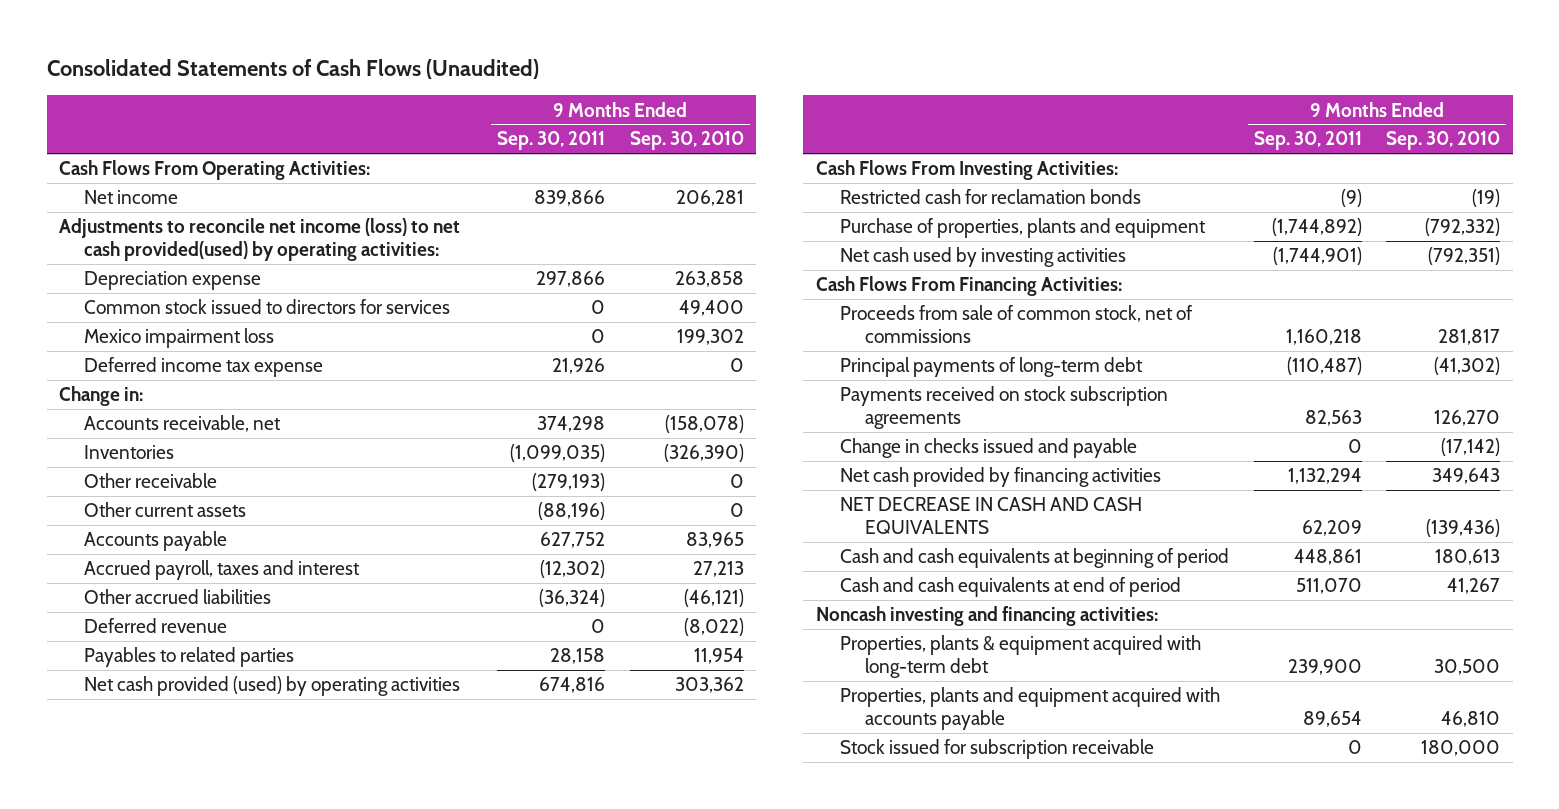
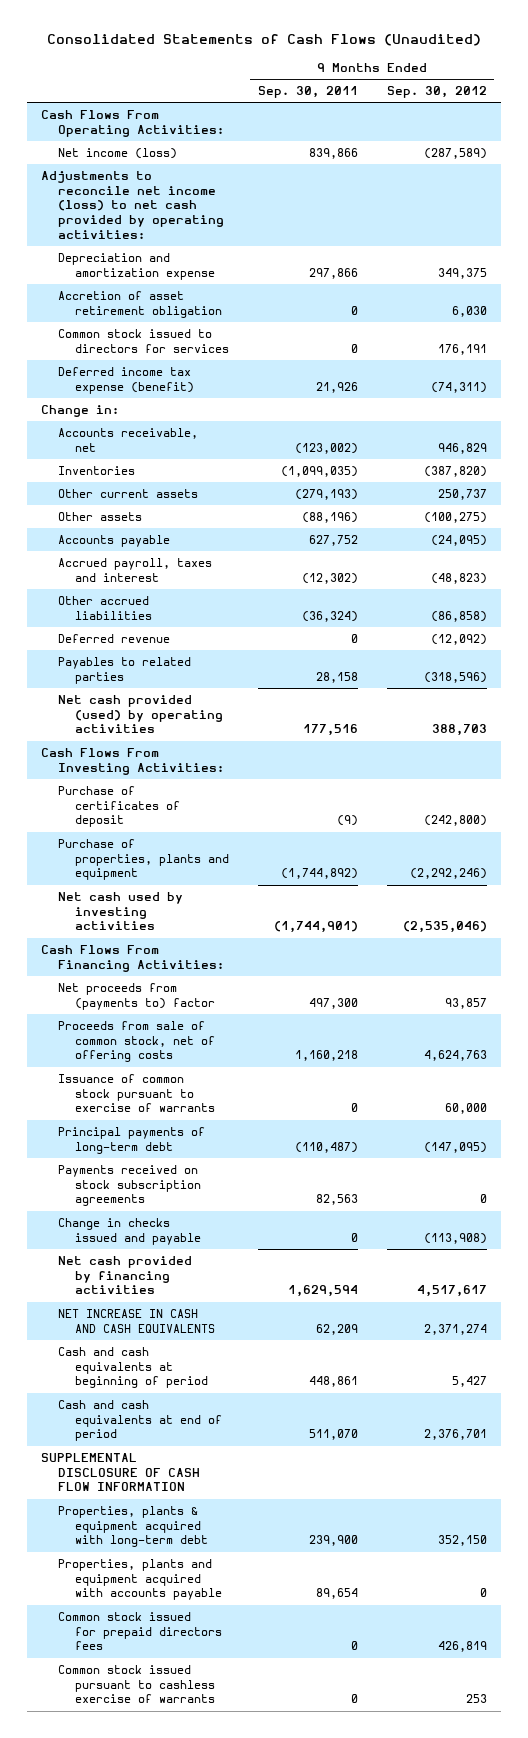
- | 9 Months Ended Sep. 30, 2011 | 9 Months Ended Sep. 30, 2010
+ | 9 Months Ended Sep. 30, 2011 | 9 Months Ended Sep. 30, 2012
- Net income | 839,866 | 206,281
- Adjustments to reconcile net income (loss) to net cash provided(used) by operating activities:
- Depreciation expense | 297,866 | 263,858
+ Net income (loss) | 839,866 | (287,589)
+ Adjustments to reconcile net income (loss) to net cash provided by operating activities:
+ Depreciation and amortization expense | 297,866 | 349,375
+ Accretion of asset retirement obligation | 0 | 6,030
- Mexico impairment loss | 0 | 199,302
- Deferred income tax expense | 21,926 | 0
+ Deferred income tax expense (benefit) | 21,926 | (74,311)
- Accounts receivable, net | 374,298 | (158,078)
+ Accounts receivable, net | (123,002) | 946,829
- Other receivable | (279,193) | 0
- Other current assets | (88,196) | 0
+ Other current assets | (279,193) | 250,737
+ Other assets | (88,196) | (100,275)
- Net cash provided (used) by operating activities | 674,816 | 303,362
+ Net cash provided (used) by operating activities | 177,516 | 388,703
- Restricted cash for reclamation bonds | (9) | (19)
+ Purchase of certificates of deposit | (9) | (242,800)
- Proceeds from sale of common stock, net of commissions | 1,160,218 | 281,817
+ Net proceeds from (payments to) factor | 497,300 | 93,857
+ Proceeds from sale of common stock, net of offering costs | 1,160,218 | 4,624,763
+ Issuance of common stock pursuant to exercise of warrants | 0 | 60,000
- Net cash provided by financing activities | 1,132,294 | 349,643
- NET DECREASE IN CASH AND CASH EQUIVALENTS | 62,209 | (139,436)
+ Net cash provided by financing activities | 1,629,594 | 4,517,617
+ NET INCREASE IN CASH AND CASH EQUIVALENTS | 62,209 | 2,371,274
- Noncash investing and financing activities:
+ SUPPLEMENTAL DISCLOSURE OF CASH FLOW INFORMATION
- Stock issued for subscription receivable | 0 | 180,000
+ Common stock issued for prepaid directors fees | 0 | 426,819
+ Common stock issued pursuant to cashless exercise of warrants | 0 | 253

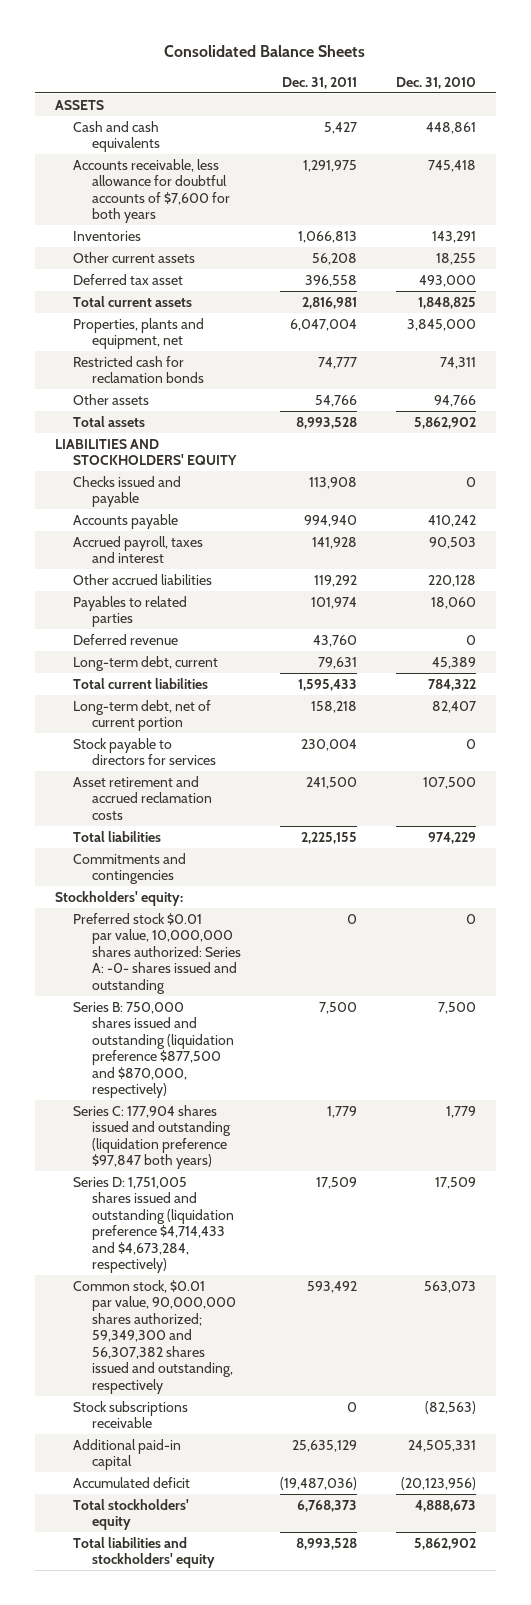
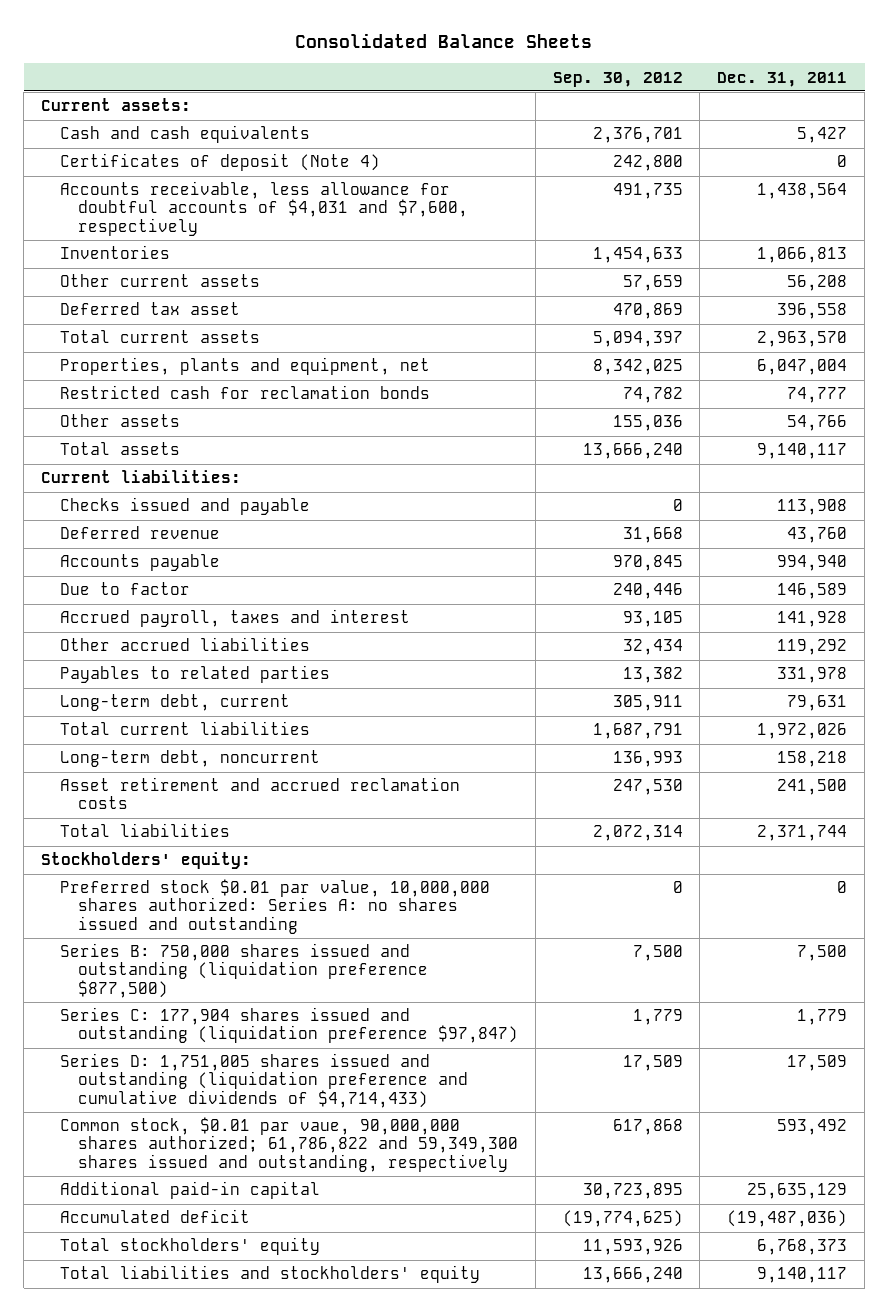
- | Dec. 31, 2011 | Dec. 31, 2010
+ | Sep. 30, 2012 | Dec. 31, 2011
- ASSETS
+ Current assets:
- Accounts receivable, less allowance for doubtful accounts of $7,600 for both years | 1,291,975 | 745,418
+ Certificates of deposit (Note 4) | 242,800 | 0
+ Accounts receivable, less allowance for doubtful accounts of $4,031 and $7,600, respectively | 491,735 | 1,438,564
- Total current assets | 2,816,981 | 1,848,825
+ Total current assets | 5,094,397 | 2,963,570
- Total assets | 8,993,528 | 5,862,902
- LIABILITIES AND STOCKHOLDERS' EQUITY
+ Total assets | 13,666,240 | 9,140,117
+ Current liabilities:
moved up: Deferred revenue | 31,668 | 43,760
+ Due to factor | 240,446 | 146,589
- Payables to related parties | 101,974 | 18,060
+ Payables to related parties | 13,382 | 331,978
- Total current liabilities | 1,595,433 | 784,322
- Long-term debt, net of current portion | 158,218 | 82,407
- Stock payable to directors for services | 230,004 | 0
+ Total current liabilities | 1,687,791 | 1,972,026
+ Long-term debt, noncurrent | 136,993 | 158,218
- Total liabilities | 2,225,155 | 974,229
- Commitments and contingencies
+ Total liabilities | 2,072,314 | 2,371,744
- Preferred stock $0.01 par value, 10,000,000 shares authorized: Series A: -0- shares issued and outstanding | 0 | 0
- Series B: 750,000 shares issued and outstanding (liquidation preference $877,500 and $870,000, respectively) | 7,500 | 7,500
- Series C: 177,904 shares issued and outstanding (liquidation preference $97,847 both years) | 1,779 | 1,779
- Series D: 1,751,005 shares issued and outstanding (liquidation preference $4,714,433 and $4,673,284, respectively) | 17,509 | 17,509
- Common stock, $0.01 par value, 90,000,000 shares authorized; 59,349,300 and 56,307,382 shares issued and outstanding, respectively | 593,492 | 563,073
- Stock subscriptions receivable | 0 | (82,563)
+ Preferred stock $0.01 par value, 10,000,000 shares authorized: Series A: no shares issued and outstanding | 0 | 0
+ Series B: 750,000 shares issued and outstanding (liquidation preference $877,500) | 7,500 | 7,500
+ Series C: 177,904 shares issued and outstanding (liquidation preference $97,847) | 1,779 | 1,779
+ Series D: 1,751,005 shares issued and outstanding (liquidation preference and cumulative dividends of $4,714,433) | 17,509 | 17,509
+ Common stock, $0.01 par vaue, 90,000,000 shares authorized; 61,786,822 and 59,349,300 shares issued and outstanding, respectively | 617,868 | 593,492
- Total liabilities and stockholders' equity | 8,993,528 | 5,862,902
+ Total liabilities and stockholders' equity | 13,666,240 | 9,140,117

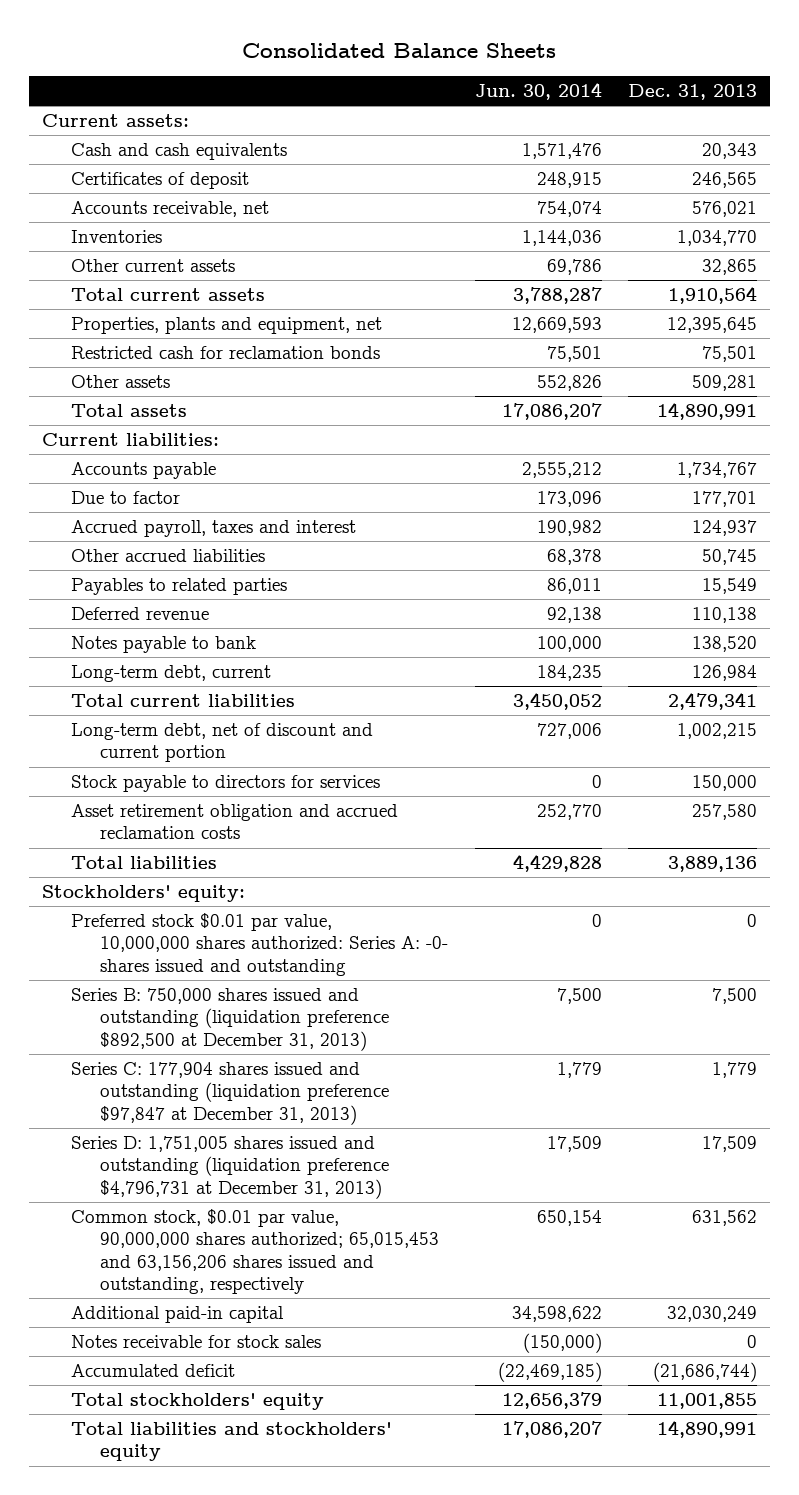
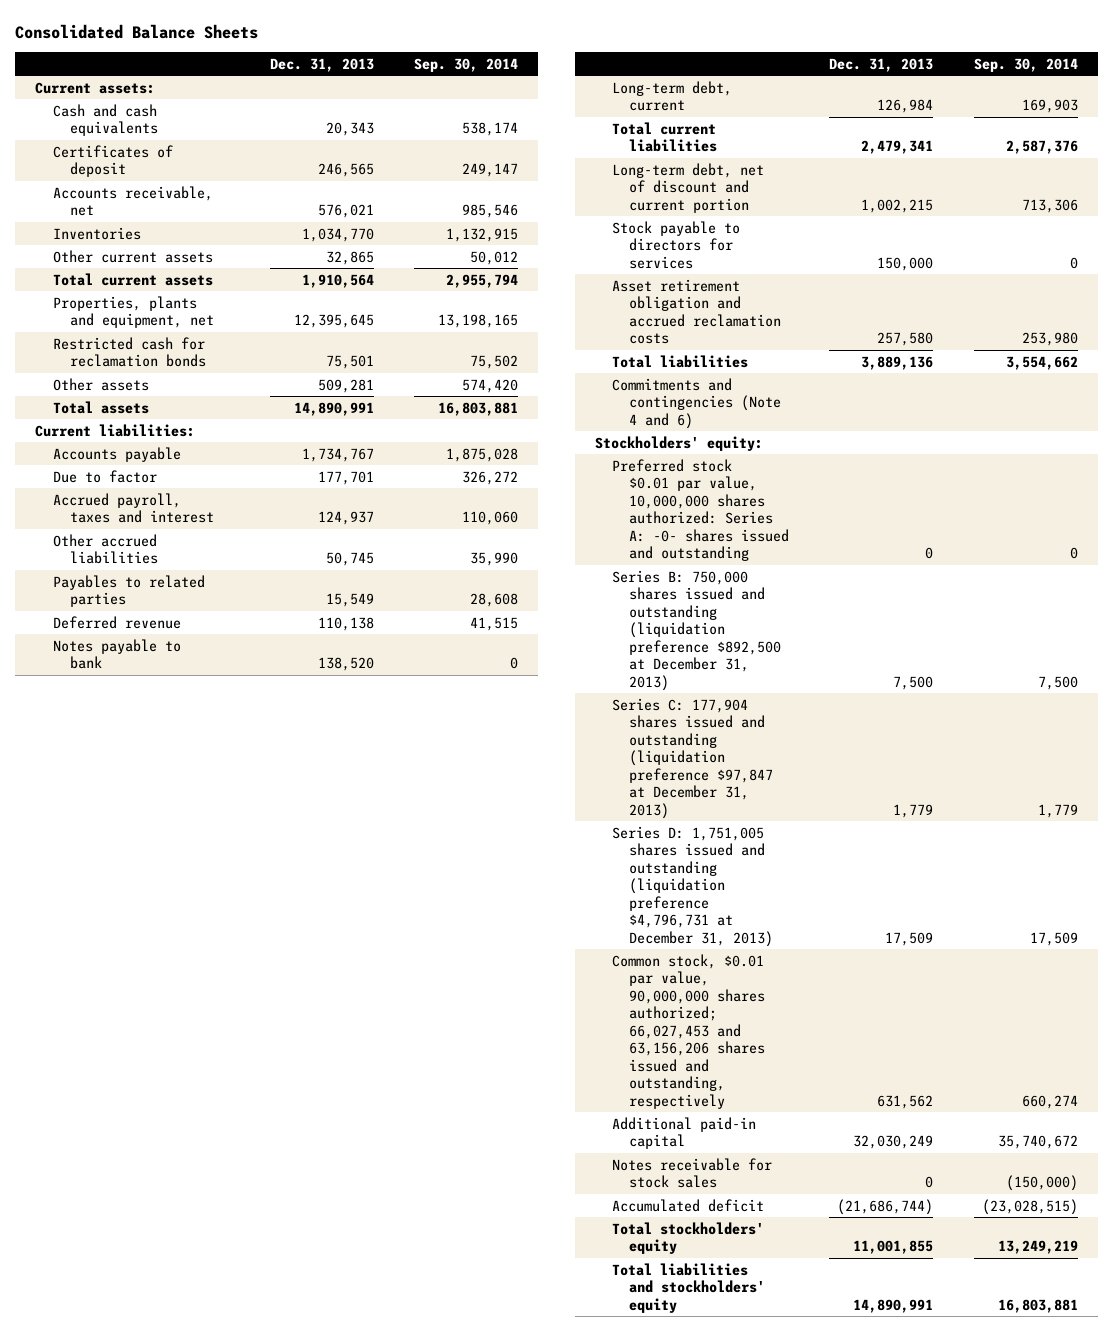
- | Jun. 30, 2014 | Dec. 31, 2013
+ | Dec. 31, 2013 | Sep. 30, 2014
+ Commitments and contingencies (Note 4 and 6)
- Common stock, $0.01 par value, 90,000,000 shares authorized; 65,015,453 and 63,156,206 shares issued and outstanding, respectively | 650,154 | 631,562
+ Common stock, $0.01 par value, 90,000,000 shares authorized; 66,027,453 and 63,156,206 shares issued and outstanding, respectively | 631,562 | 660,274

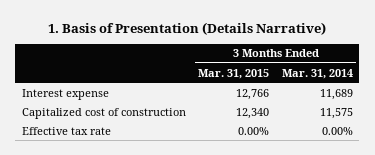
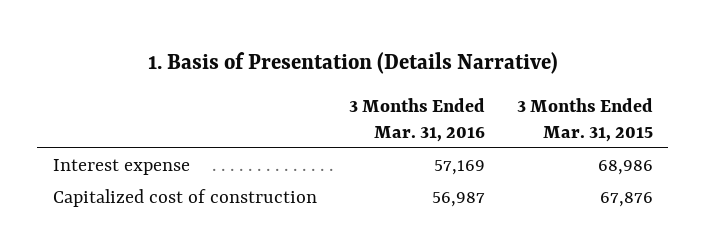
- | 3 Months Ended Mar. 31, 2015 | 3 Months Ended Mar. 31, 2014
+ | 3 Months Ended Mar. 31, 2016 | 3 Months Ended Mar. 31, 2015
- Interest expense | 12,766 | 11,689
- Capitalized cost of construction | 12,340 | 11,575
- Effective tax rate | 0.00% | 0.00%
+ Interest expense | 57,169 | 68,986
+ Capitalized cost of construction | 56,987 | 67,876

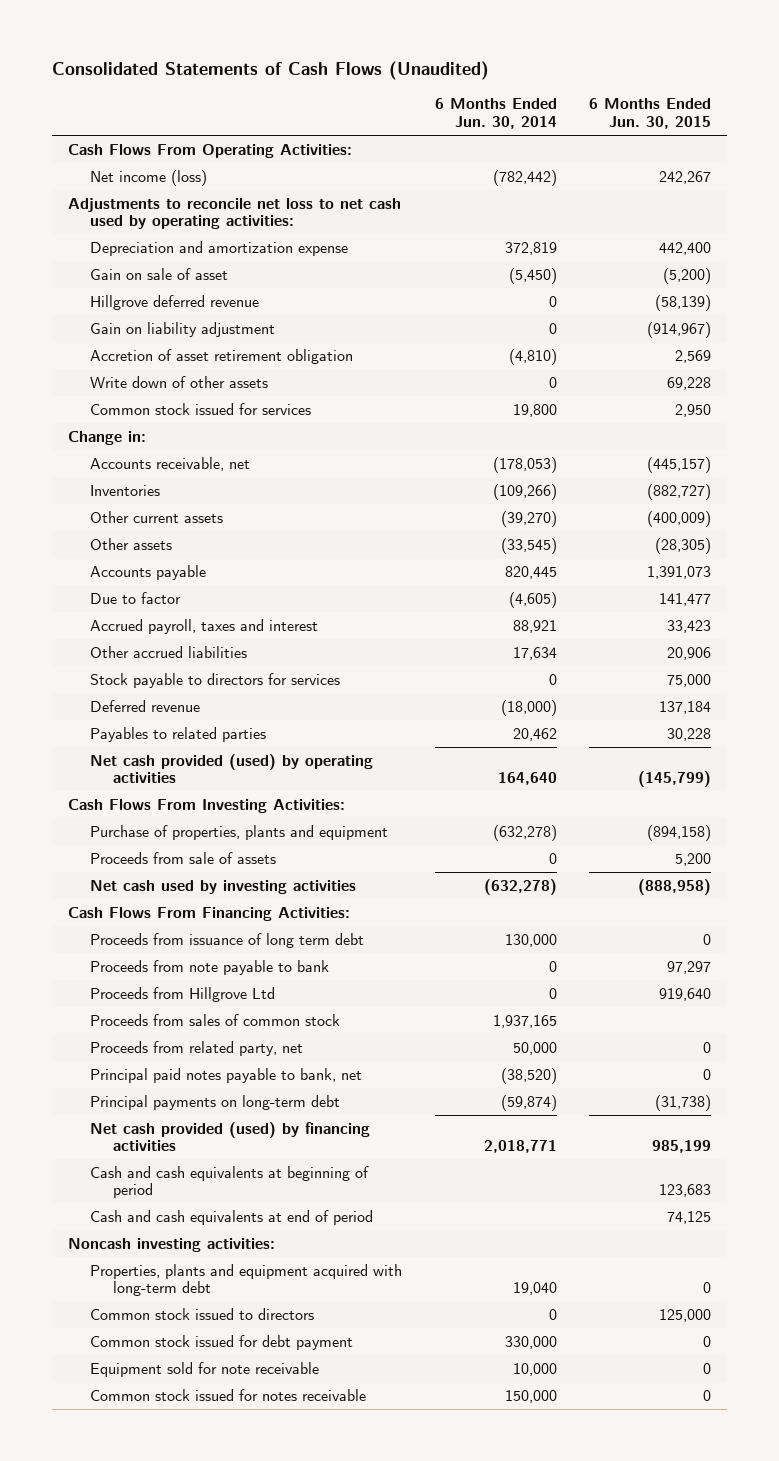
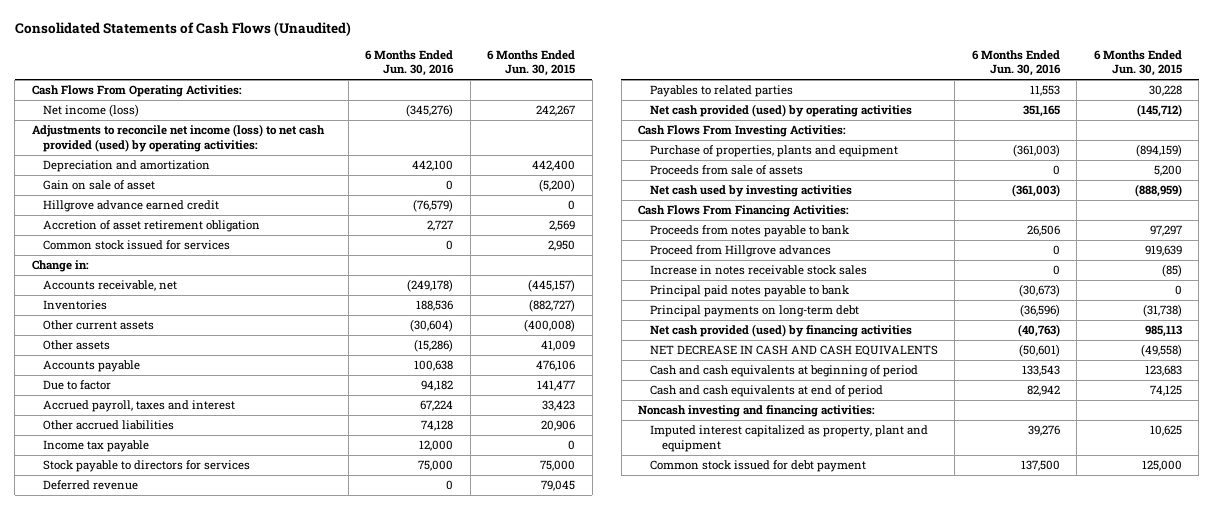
- | 6 Months Ended Jun. 30, 2014 | 6 Months Ended Jun. 30, 2015
+ | 6 Months Ended Jun. 30, 2016 | 6 Months Ended Jun. 30, 2015
- Adjustments to reconcile net loss to net cash used by operating activities:
- Depreciation and amortization expense | 372,819 | 442,400
+ Adjustments to reconcile net income (loss) to net cash provided (used) by operating activities:
+ Depreciation and amortization | 442,100 | 442,400
- Hillgrove deferred revenue | 0 | (58,139)
- Gain on liability adjustment | 0 | (914,967)
+ Hillgrove advance earned credit | (76,579) | 0
- Write down of other assets | 0 | 69,228
- Other current assets | (39,270) | (400,009)
- Other assets | (33,545) | (28,305)
- Accounts payable | 820,445 | 1,391,073
+ Other current assets | (30,604) | (400,008)
+ Other assets | (15,286) | 41,009
+ Accounts payable | 100,638 | 476,106
+ Income tax payable | 12,000 | 0
- Deferred revenue | (18,000) | 137,184
+ Deferred revenue | 0 | 79,045
- Net cash provided (used) by operating activities | 164,640 | (145,799)
+ Net cash provided (used) by operating activities | 351,165 | (145,712)
- Purchase of properties, plants and equipment | (632,278) | (894,158)
+ Purchase of properties, plants and equipment | (361,003) | (894,159)
- Net cash used by investing activities | (632,278) | (888,958)
+ Net cash used by investing activities | (361,003) | (888,959)
- Proceeds from issuance of long term debt | 130,000 | 0
- Proceeds from note payable to bank | 0 | 97,297
- Proceeds from Hillgrove Ltd | 0 | 919,640
- Proceeds from sales of common stock | 1,937,165 |
- Proceeds from related party, net | 50,000 | 0
- Principal paid notes payable to bank, net | (38,520) | 0
+ Proceeds from notes payable to bank | 26,506 | 97,297
+ Proceed from Hillgrove advances | 0 | 919,639
+ Increase in notes receivable stock sales | 0 | (85)
+ Principal paid notes payable to bank | (30,673) | 0
- Net cash provided (used) by financing activities | 2,018,771 | 985,199
+ Net cash provided (used) by financing activities | (40,763) | 985,113
+ NET DECREASE IN CASH AND CASH EQUIVALENTS | (50,601) | (49,558)
- Noncash investing activities:
- Properties, plants and equipment acquired with long-term debt | 19,040 | 0
- Common stock issued to directors | 0 | 125,000
- Common stock issued for debt payment | 330,000 | 0
- Equipment sold for note receivable | 10,000 | 0
- Common stock issued for notes receivable | 150,000 | 0
+ Noncash investing and financing activities:
+ Imputed interest capitalized as property, plant and equipment | 39,276 | 10,625
+ Common stock issued for debt payment | 137,500 | 125,000

